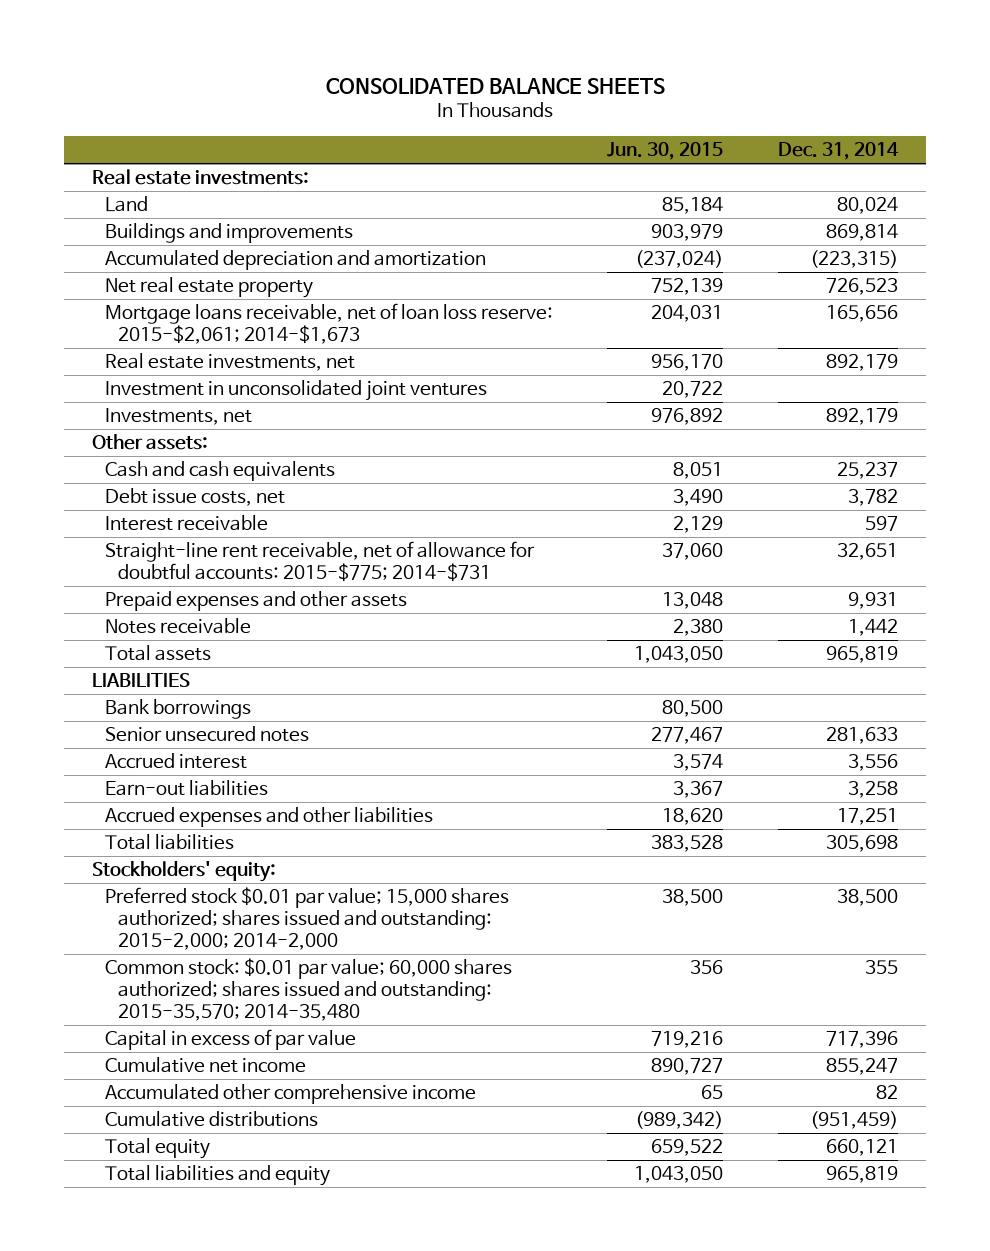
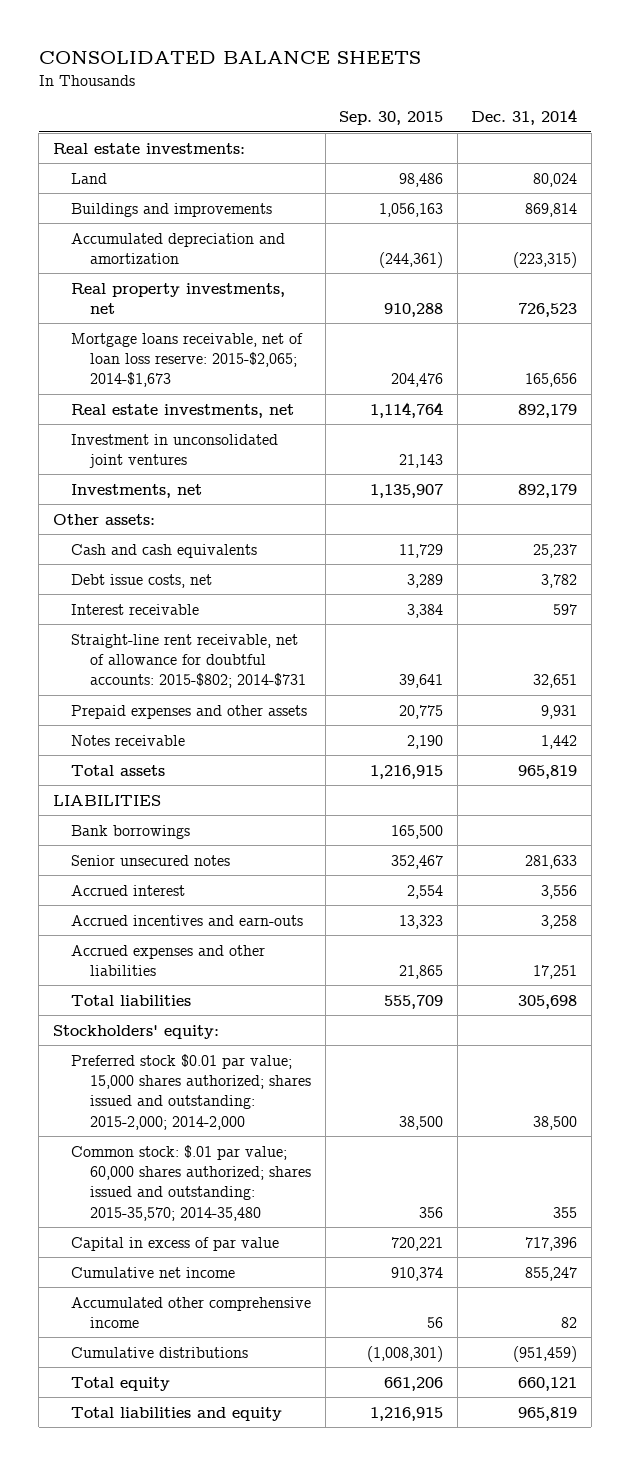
- | Jun. 30, 2015 | Dec. 31, 2014
+ | Sep. 30, 2015 | Dec. 31, 2014
- Net real estate property | 752,139 | 726,523
- Mortgage loans receivable, net of loan loss reserve: 2015-$2,061; 2014-$1,673 | 204,031 | 165,656
+ Real property investments, net | 910,288 | 726,523
+ Mortgage loans receivable, net of loan loss reserve: 2015-$2,065; 2014-$1,673 | 204,476 | 165,656
- Straight-line rent receivable, net of allowance for doubtful accounts: 2015-$775; 2014-$731 | 37,060 | 32,651
+ Straight-line rent receivable, net of allowance for doubtful accounts: 2015-$802; 2014-$731 | 39,641 | 32,651
- Earn-out liabilities | 3,367 | 3,258
+ Accrued incentives and earn-outs | 13,323 | 3,258
- Common stock: $0.01 par value; 60,000 shares authorized; shares issued and outstanding: 2015-35,570; 2014-35,480 | 356 | 355
+ Common stock: $.01 par value; 60,000 shares authorized; shares issued and outstanding: 2015-35,570; 2014-35,480 | 356 | 355

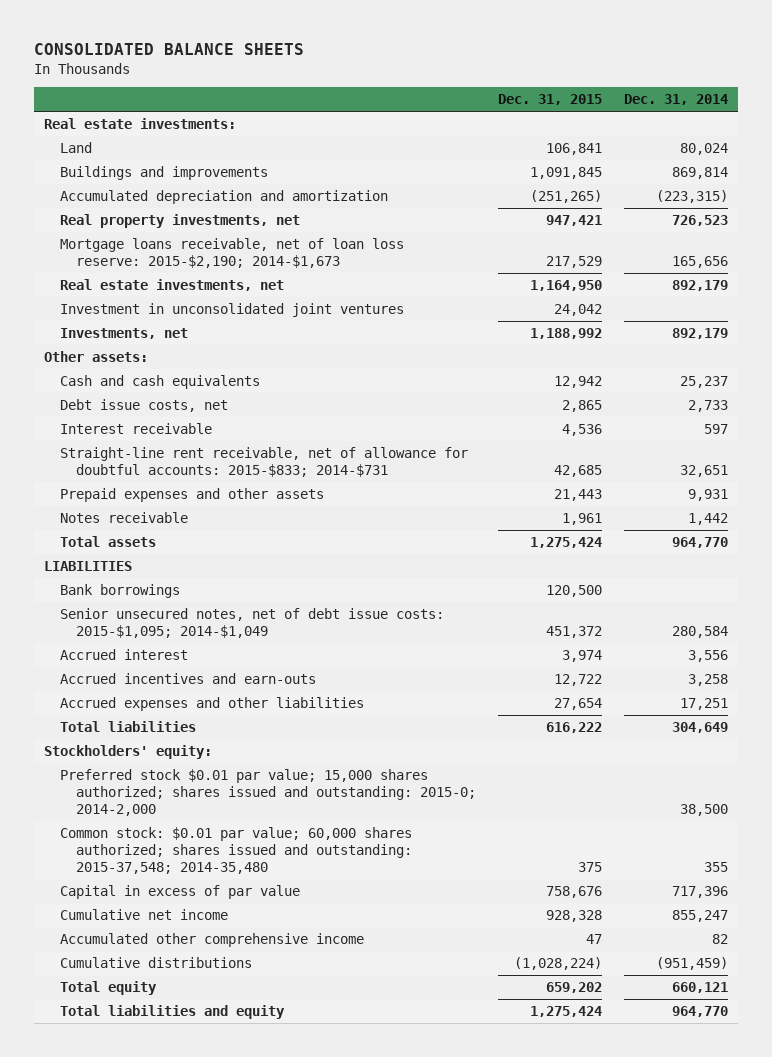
- | Sep. 30, 2015 | Dec. 31, 2014
+ | Dec. 31, 2015 | Dec. 31, 2014
- Mortgage loans receivable, net of loan loss reserve: 2015-$2,065; 2014-$1,673 | 204,476 | 165,656
+ Mortgage loans receivable, net of loan loss reserve: 2015-$2,190; 2014-$1,673 | 217,529 | 165,656
- Debt issue costs, net | 3,289 | 3,782
+ Debt issue costs, net | 2,865 | 2,733
- Straight-line rent receivable, net of allowance for doubtful accounts: 2015-$802; 2014-$731 | 39,641 | 32,651
+ Straight-line rent receivable, net of allowance for doubtful accounts: 2015-$833; 2014-$731 | 42,685 | 32,651
- Total assets | 1,216,915 | 965,819
+ Total assets | 1,275,424 | 964,770
- Senior unsecured notes | 352,467 | 281,633
+ Senior unsecured notes, net of debt issue costs: 2015-$1,095; 2014-$1,049 | 451,372 | 280,584
- Total liabilities | 555,709 | 305,698
+ Total liabilities | 616,222 | 304,649
- Preferred stock $0.01 par value; 15,000 shares authorized; shares issued and outstanding: 2015-2,000; 2014-2,000 | 38,500 | 38,500
- Common stock: $.01 par value; 60,000 shares authorized; shares issued and outstanding: 2015-35,570; 2014-35,480 | 356 | 355
+ Preferred stock $0.01 par value; 15,000 shares authorized; shares issued and outstanding: 2015-0; 2014-2,000 | | 38,500
+ Common stock: $0.01 par value; 60,000 shares authorized; shares issued and outstanding: 2015-37,548; 2014-35,480 | 375 | 355
- Total liabilities and equity | 1,216,915 | 965,819
+ Total liabilities and equity | 1,275,424 | 964,770

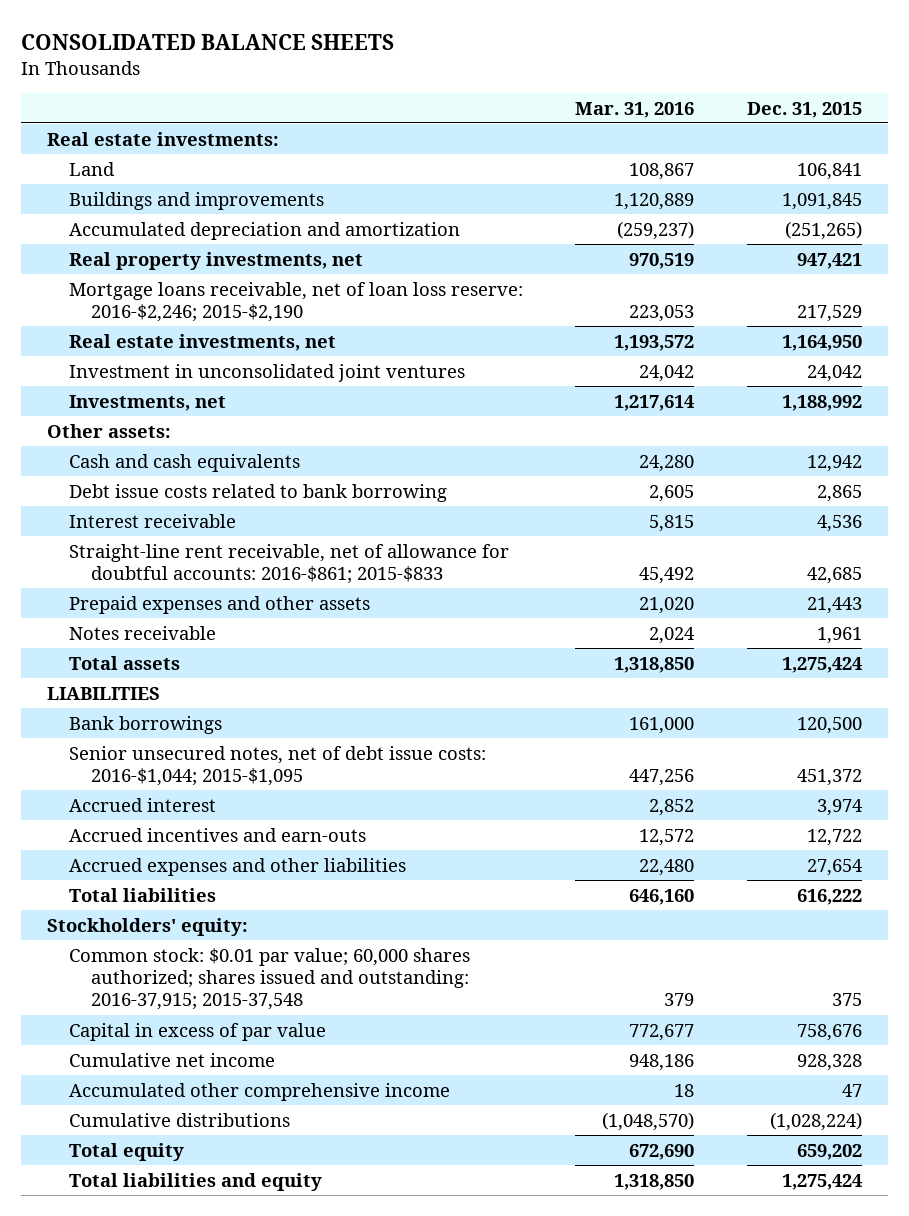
- | Dec. 31, 2015 | Dec. 31, 2014
+ | Mar. 31, 2016 | Dec. 31, 2015
- Mortgage loans receivable, net of loan loss reserve: 2015-$2,190; 2014-$1,673 | 217,529 | 165,656
+ Mortgage loans receivable, net of loan loss reserve: 2016-$2,246; 2015-$2,190 | 223,053 | 217,529
- Debt issue costs, net | 2,865 | 2,733
+ Debt issue costs related to bank borrowing | 2,605 | 2,865
- Straight-line rent receivable, net of allowance for doubtful accounts: 2015-$833; 2014-$731 | 42,685 | 32,651
+ Straight-line rent receivable, net of allowance for doubtful accounts: 2016-$861; 2015-$833 | 45,492 | 42,685
- Senior unsecured notes, net of debt issue costs: 2015-$1,095; 2014-$1,049 | 451,372 | 280,584
+ Senior unsecured notes, net of debt issue costs: 2016-$1,044; 2015-$1,095 | 447,256 | 451,372
- Preferred stock $0.01 par value; 15,000 shares authorized; shares issued and outstanding: 2015-0; 2014-2,000 | | 38,500
- Common stock: $0.01 par value; 60,000 shares authorized; shares issued and outstanding: 2015-37,548; 2014-35,480 | 375 | 355
+ Common stock: $0.01 par value; 60,000 shares authorized; shares issued and outstanding: 2016-37,915; 2015-37,548 | 379 | 375

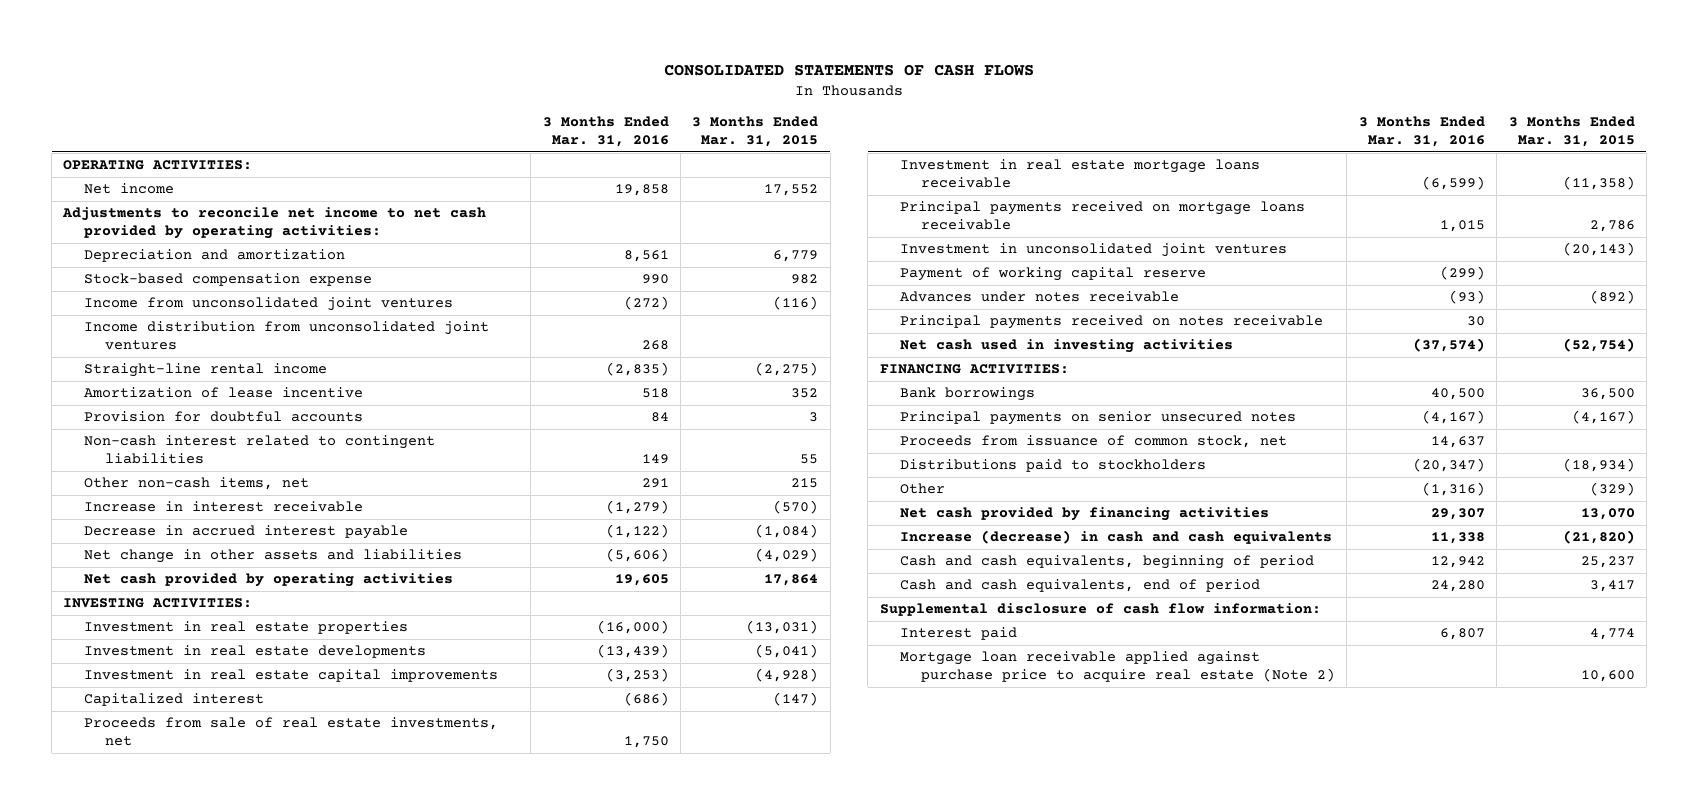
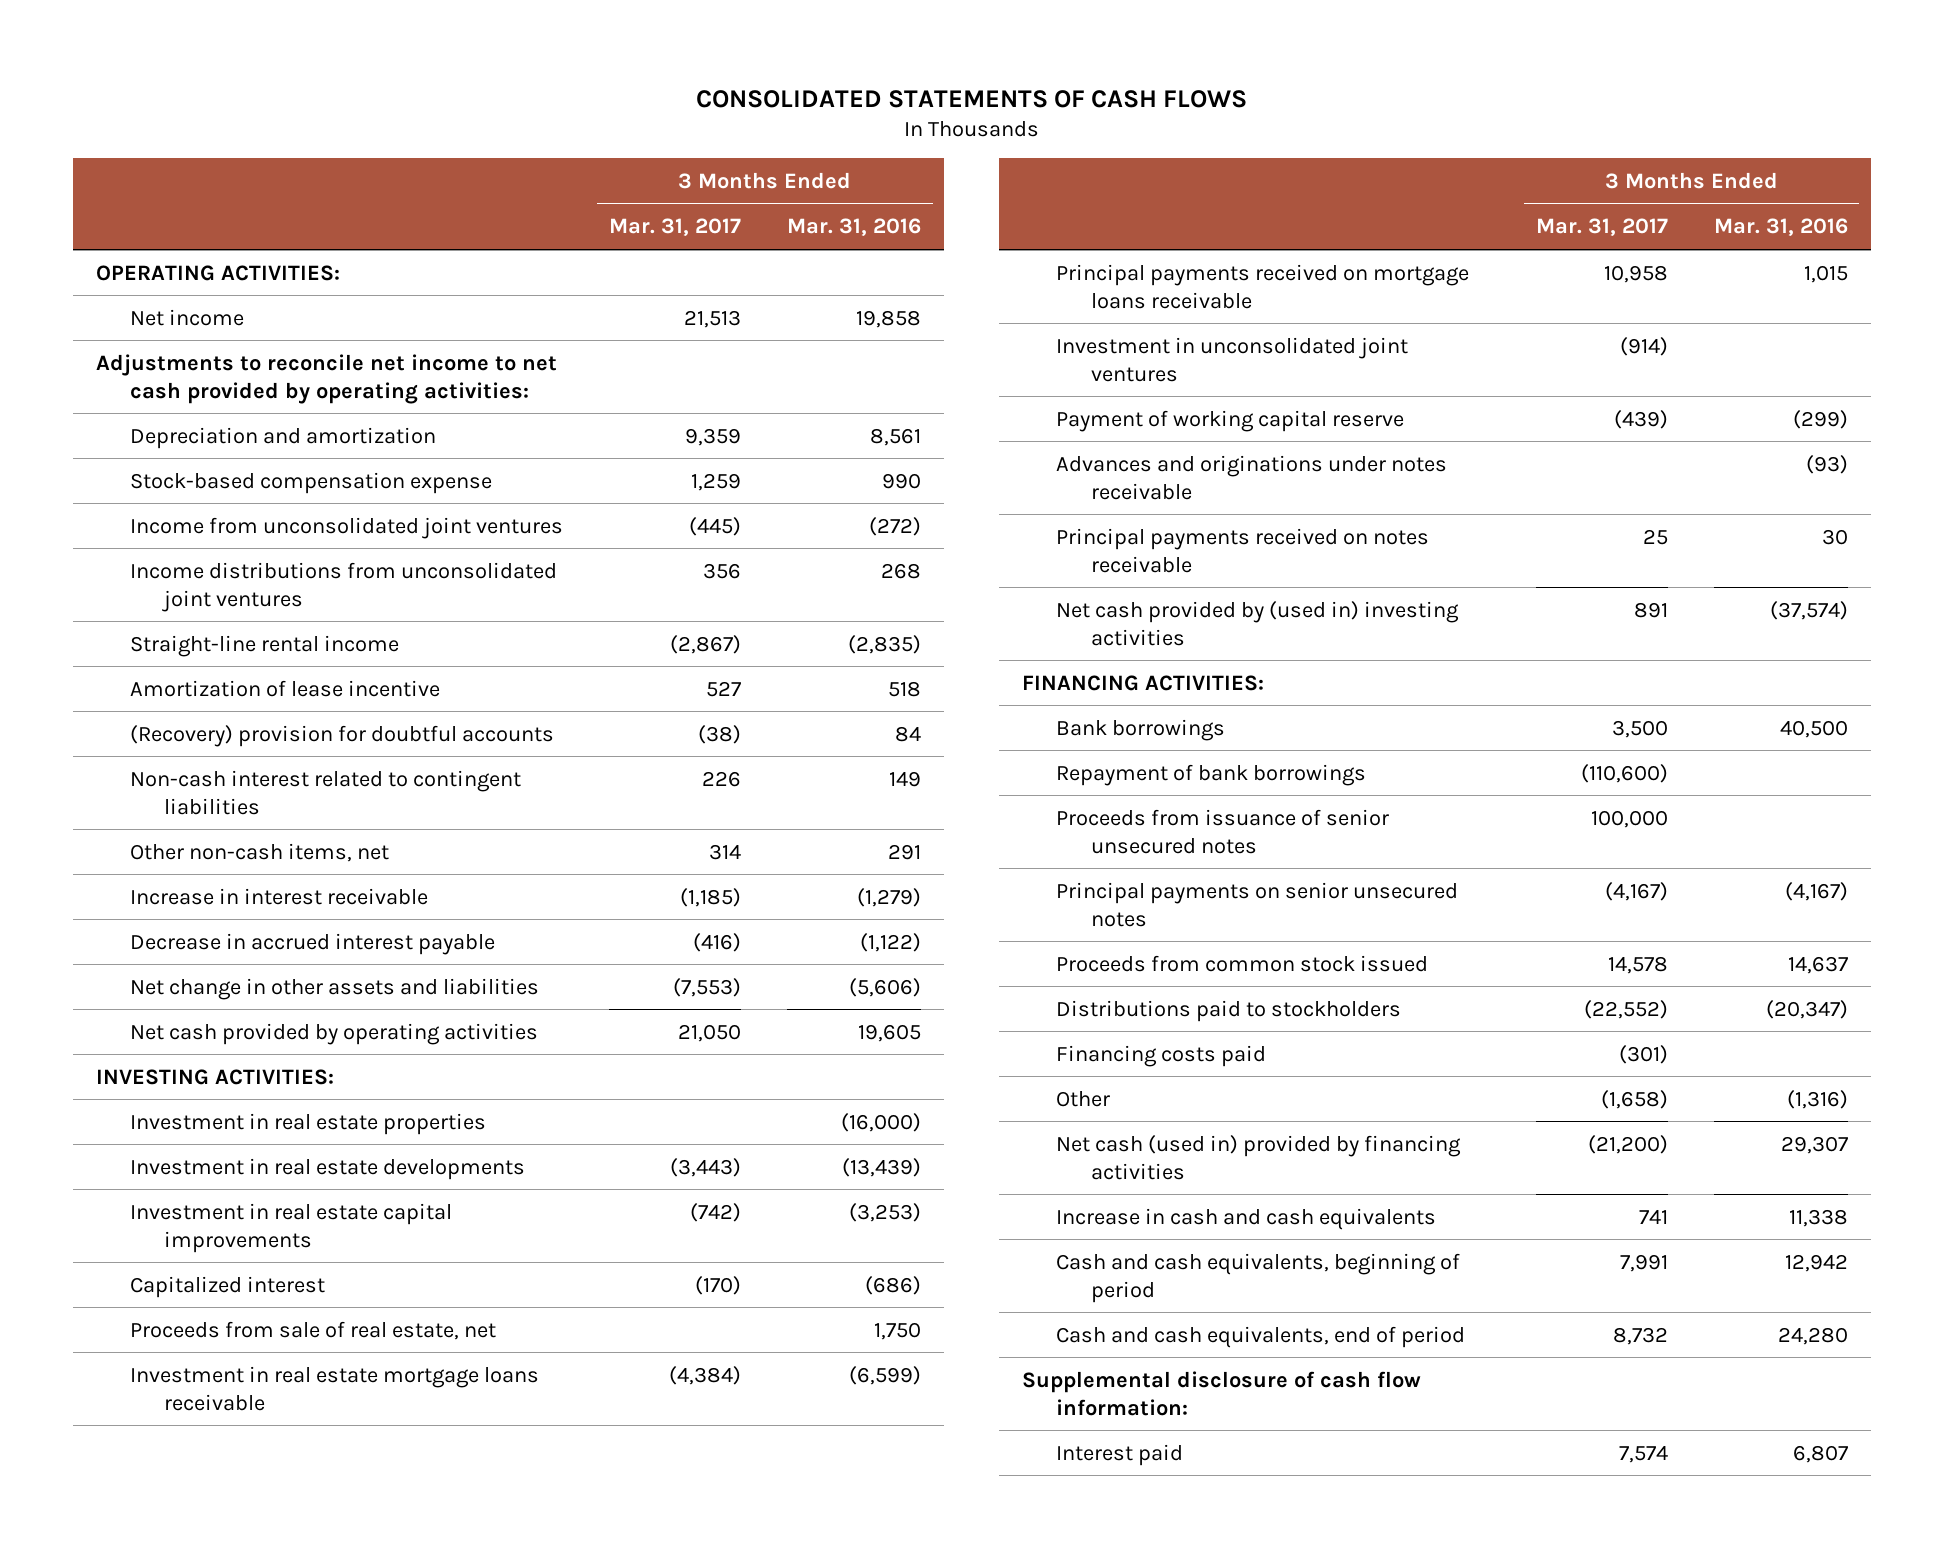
- | 3 Months Ended Mar. 31, 2016 | 3 Months Ended Mar. 31, 2015
+ | 3 Months Ended Mar. 31, 2017 | 3 Months Ended Mar. 31, 2016
- Income distribution from unconsolidated joint ventures | 268 |
+ Income distributions from unconsolidated joint ventures | 356 | 268
- Provision for doubtful accounts | 84 | 3
+ (Recovery) provision for doubtful accounts | (38) | 84
- Proceeds from sale of real estate investments, net | 1,750 |
+ Proceeds from sale of real estate, net | | 1,750
- Advances under notes receivable | (93) | (892)
+ Advances and originations under notes receivable | | (93)
- Net cash used in investing activities | (37,574) | (52,754)
+ Net cash provided by (used in) investing activities | 891 | (37,574)
+ Repayment of bank borrowings | (110,600) |
+ Proceeds from issuance of senior unsecured notes | 100,000 |
- Proceeds from issuance of common stock, net | 14,637 |
+ Proceeds from common stock issued | 14,578 | 14,637
+ Financing costs paid | (301) |
- Net cash provided by financing activities | 29,307 | 13,070
- Increase (decrease) in cash and cash equivalents | 11,338 | (21,820)
+ Net cash (used in) provided by financing activities | (21,200) | 29,307
+ Increase in cash and cash equivalents | 741 | 11,338
- Mortgage loan receivable applied against purchase price to acquire real estate (Note 2) | | 10,600

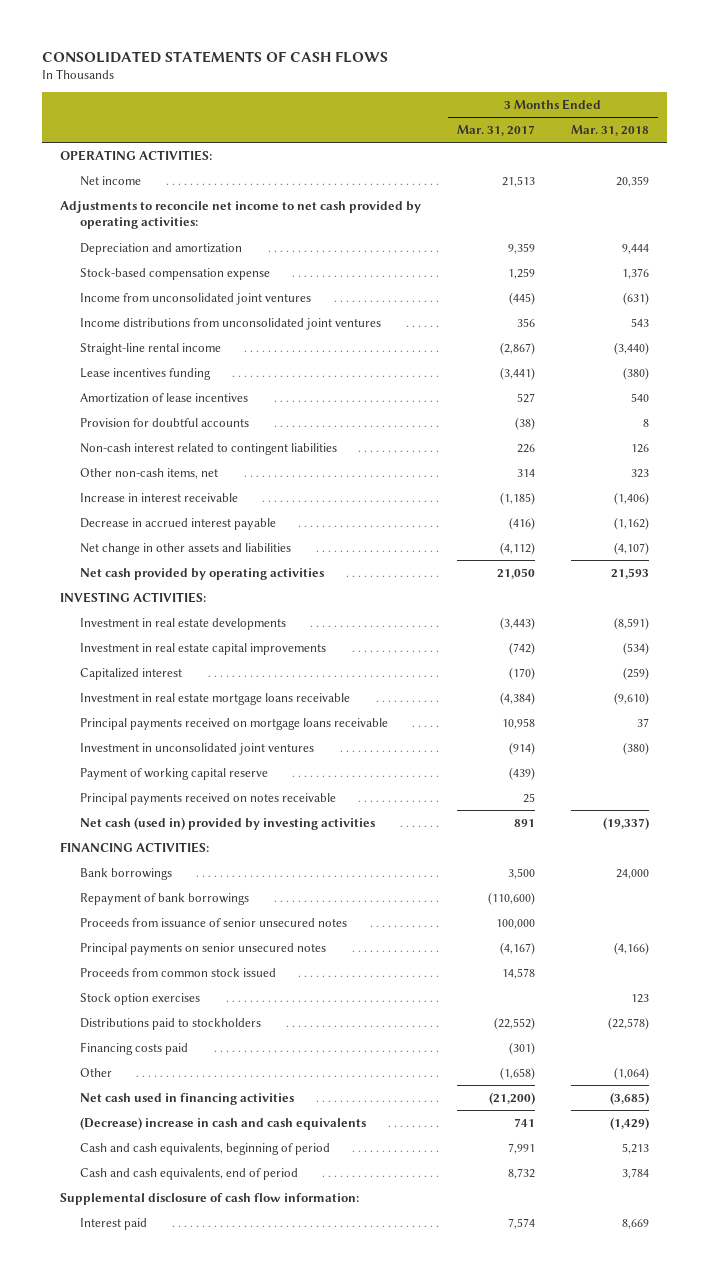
- | 3 Months Ended Mar. 31, 2017 | 3 Months Ended Mar. 31, 2016
+ | 3 Months Ended Mar. 31, 2017 | 3 Months Ended Mar. 31, 2018
- Amortization of lease incentive | 527 | 518
- (Recovery) provision for doubtful accounts | (38) | 84
+ Lease incentives funding | (3,441) | (380)
+ Amortization of lease incentives | 527 | 540
+ Provision for doubtful accounts | (38) | 8
- Net change in other assets and liabilities | (7,553) | (5,606)
+ Net change in other assets and liabilities | (4,112) | (4,107)
- Investment in real estate properties | | (16,000)
- Proceeds from sale of real estate, net | | 1,750
- Advances and originations under notes receivable | | (93)
- Net cash provided by (used in) investing activities | 891 | (37,574)
+ Net cash (used in) provided by investing activities | 891 | (19,337)
+ Stock option exercises | | 123
- Net cash (used in) provided by financing activities | (21,200) | 29,307
- Increase in cash and cash equivalents | 741 | 11,338
+ Net cash used in financing activities | (21,200) | (3,685)
+ (Decrease) increase in cash and cash equivalents | 741 | (1,429)

